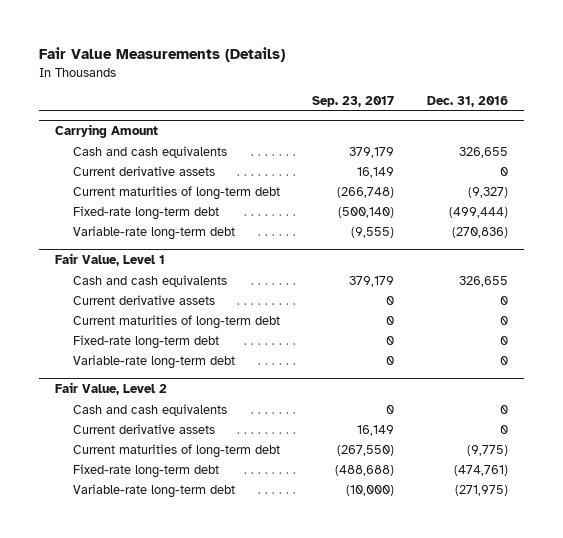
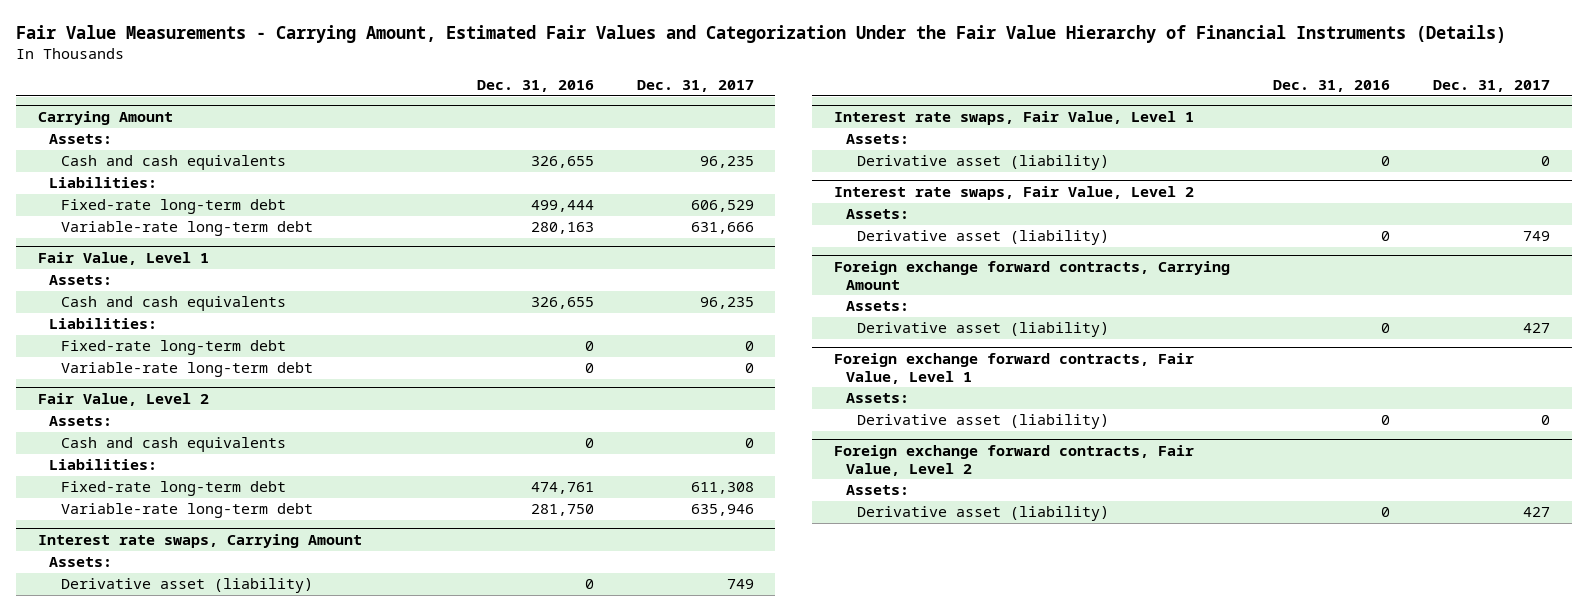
- Fair Value Measurements (Details)
+ Fair Value Measurements - Carrying Amount, Estimated Fair Values and Categorization Under the Fair Value Hierarchy of Financial Instruments (Details)
- | Sep. 23, 2017 | Dec. 31, 2016
+ | Dec. 31, 2016 | Dec. 31, 2017
@ Carrying Amount
+ Assets:
- Current derivative assets | 16,149 | 0
- Current maturities of long-term debt | (266,748) | (9,327)
- Fixed-rate long-term debt | (500,140) | (499,444)
- Variable-rate long-term debt | (9,555) | (270,836)
+ Liabilities:
+ Fixed-rate long-term debt | 499,444 | 606,529
+ Variable-rate long-term debt | 280,163 | 631,666
@ Fair Value, Level 1
+ Assets:
- Current derivative assets | 0 | 0
- Current maturities of long-term debt | 0 | 0
+ Liabilities:
@ Fair Value, Level 2
+ Assets:
- Current derivative assets | 16,149 | 0
- Current maturities of long-term debt | (267,550) | (9,775)
- Fixed-rate long-term debt | (488,688) | (474,761)
- Variable-rate long-term debt | (10,000) | (271,975)
+ Liabilities:
+ Fixed-rate long-term debt | 474,761 | 611,308
+ Variable-rate long-term debt | 281,750 | 635,946
+ Interest rate swaps, Carrying Amount
+ Assets:
+ Derivative asset (liability) | 0 | 749
+ Interest rate swaps, Fair Value, Level 1
+ Assets:
+ Derivative asset (liability) | 0 | 0
+ Interest rate swaps, Fair Value, Level 2
+ Assets:
+ Derivative asset (liability) | 0 | 749
+ Foreign exchange forward contracts, Carrying Amount
+ Assets:
+ Derivative asset (liability) | 0 | 427
+ Foreign exchange forward contracts, Fair Value, Level 1
+ Assets:
+ Derivative asset (liability) | 0 | 0
+ Foreign exchange forward contracts, Fair Value, Level 2
+ Assets:
+ Derivative asset (liability) | 0 | 427

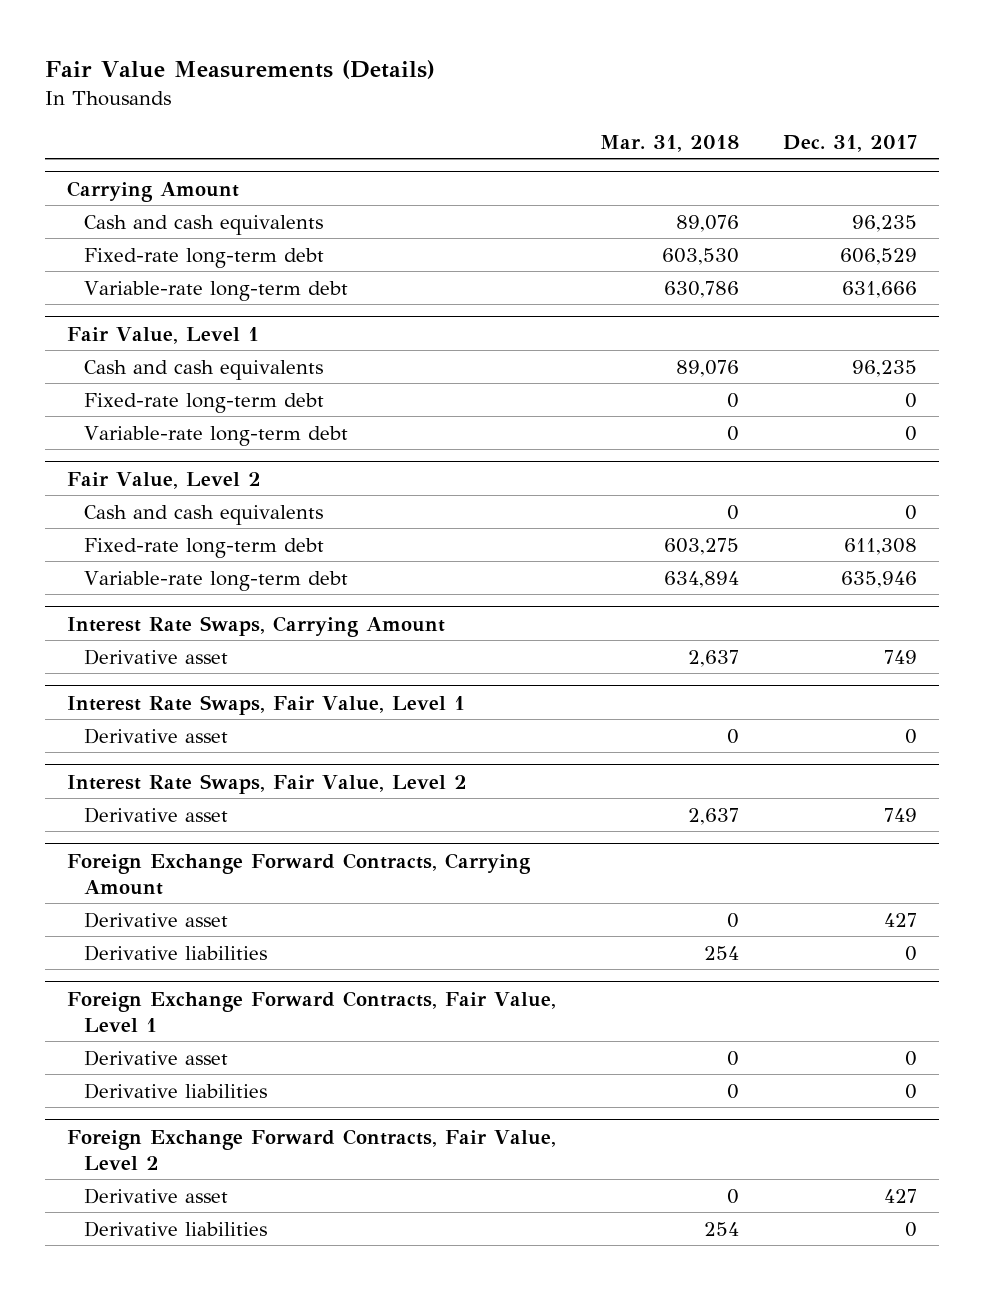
- Fair Value Measurements - Carrying Amount, Estimated Fair Values and Categorization Under the Fair Value Hierarchy of Financial Instruments (Details)
+ Fair Value Measurements (Details)
- | Dec. 31, 2016 | Dec. 31, 2017
+ | Mar. 31, 2018 | Dec. 31, 2017
@ Carrying Amount
- Assets:
- Liabilities:
@ Fair Value, Level 1
- Assets:
- Liabilities:
@ Fair Value, Level 2
- Assets:
- Liabilities:
- Interest rate swaps, Carrying Amount
- Assets:
- Derivative asset (liability) | 0 | 749
- Interest rate swaps, Fair Value, Level 1
- Assets:
- Derivative asset (liability) | 0 | 0
- Interest rate swaps, Fair Value, Level 2
- Assets:
- Derivative asset (liability) | 0 | 749
- Foreign exchange forward contracts, Carrying Amount
- Assets:
- Derivative asset (liability) | 0 | 427
- Foreign exchange forward contracts, Fair Value, Level 1
- Assets:
- Derivative asset (liability) | 0 | 0
- Foreign exchange forward contracts, Fair Value, Level 2
- Assets:
- Derivative asset (liability) | 0 | 427
+ Interest Rate Swaps, Carrying Amount
+ Derivative asset | 2,637 | 749
+ Interest Rate Swaps, Fair Value, Level 1
+ Derivative asset | 0 | 0
+ Interest Rate Swaps, Fair Value, Level 2
+ Derivative asset | 2,637 | 749
+ Foreign Exchange Forward Contracts, Carrying Amount
+ Derivative asset | 0 | 427
+ Derivative liabilities | 254 | 0
+ Foreign Exchange Forward Contracts, Fair Value, Level 1
+ Derivative asset | 0 | 0
+ Derivative liabilities | 0 | 0
+ Foreign Exchange Forward Contracts, Fair Value, Level 2
+ Derivative asset | 0 | 427
+ Derivative liabilities | 254 | 0

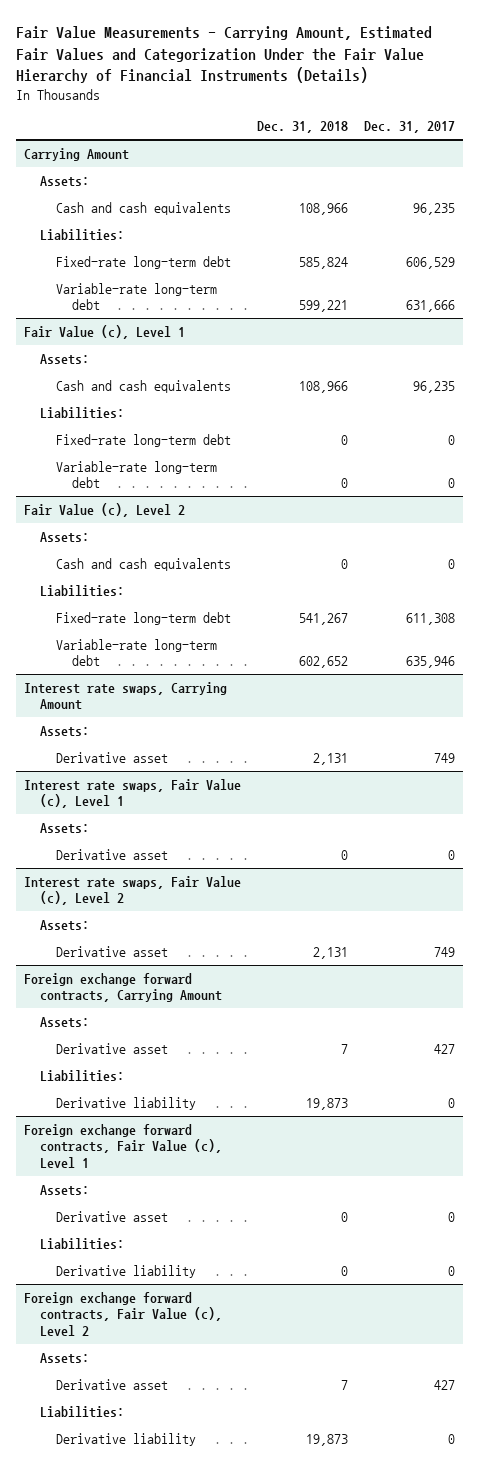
- Fair Value Measurements (Details)
+ Fair Value Measurements - Carrying Amount, Estimated Fair Values and Categorization Under the Fair Value Hierarchy of Financial Instruments (Details)
- | Mar. 31, 2018 | Dec. 31, 2017
+ | Dec. 31, 2018 | Dec. 31, 2017
@ Carrying Amount
+ Assets:
+ Liabilities:
- Fair Value, Level 1
+ Fair Value (c), Level 1
+ Assets:
+ Liabilities:
- Fair Value, Level 2
+ Fair Value (c), Level 2
+ Assets:
+ Liabilities:
- Interest Rate Swaps, Carrying Amount
+ Interest rate swaps, Carrying Amount
+ Assets:
- Interest Rate Swaps, Fair Value, Level 1
+ Interest rate swaps, Fair Value (c), Level 1
+ Assets:
- Interest Rate Swaps, Fair Value, Level 2
+ Interest rate swaps, Fair Value (c), Level 2
+ Assets:
- Foreign Exchange Forward Contracts, Carrying Amount
+ Foreign exchange forward contracts, Carrying Amount
+ Assets:
- Derivative liabilities | 254 | 0
- Foreign Exchange Forward Contracts, Fair Value, Level 1
+ Liabilities:
+ Derivative liability | 19,873 | 0
+ Foreign exchange forward contracts, Fair Value (c), Level 1
+ Assets:
- Derivative liabilities | 0 | 0
- Foreign Exchange Forward Contracts, Fair Value, Level 2
+ Liabilities:
+ Derivative liability | 0 | 0
+ Foreign exchange forward contracts, Fair Value (c), Level 2
+ Assets:
- Derivative liabilities | 254 | 0
+ Liabilities:
+ Derivative liability | 19,873 | 0

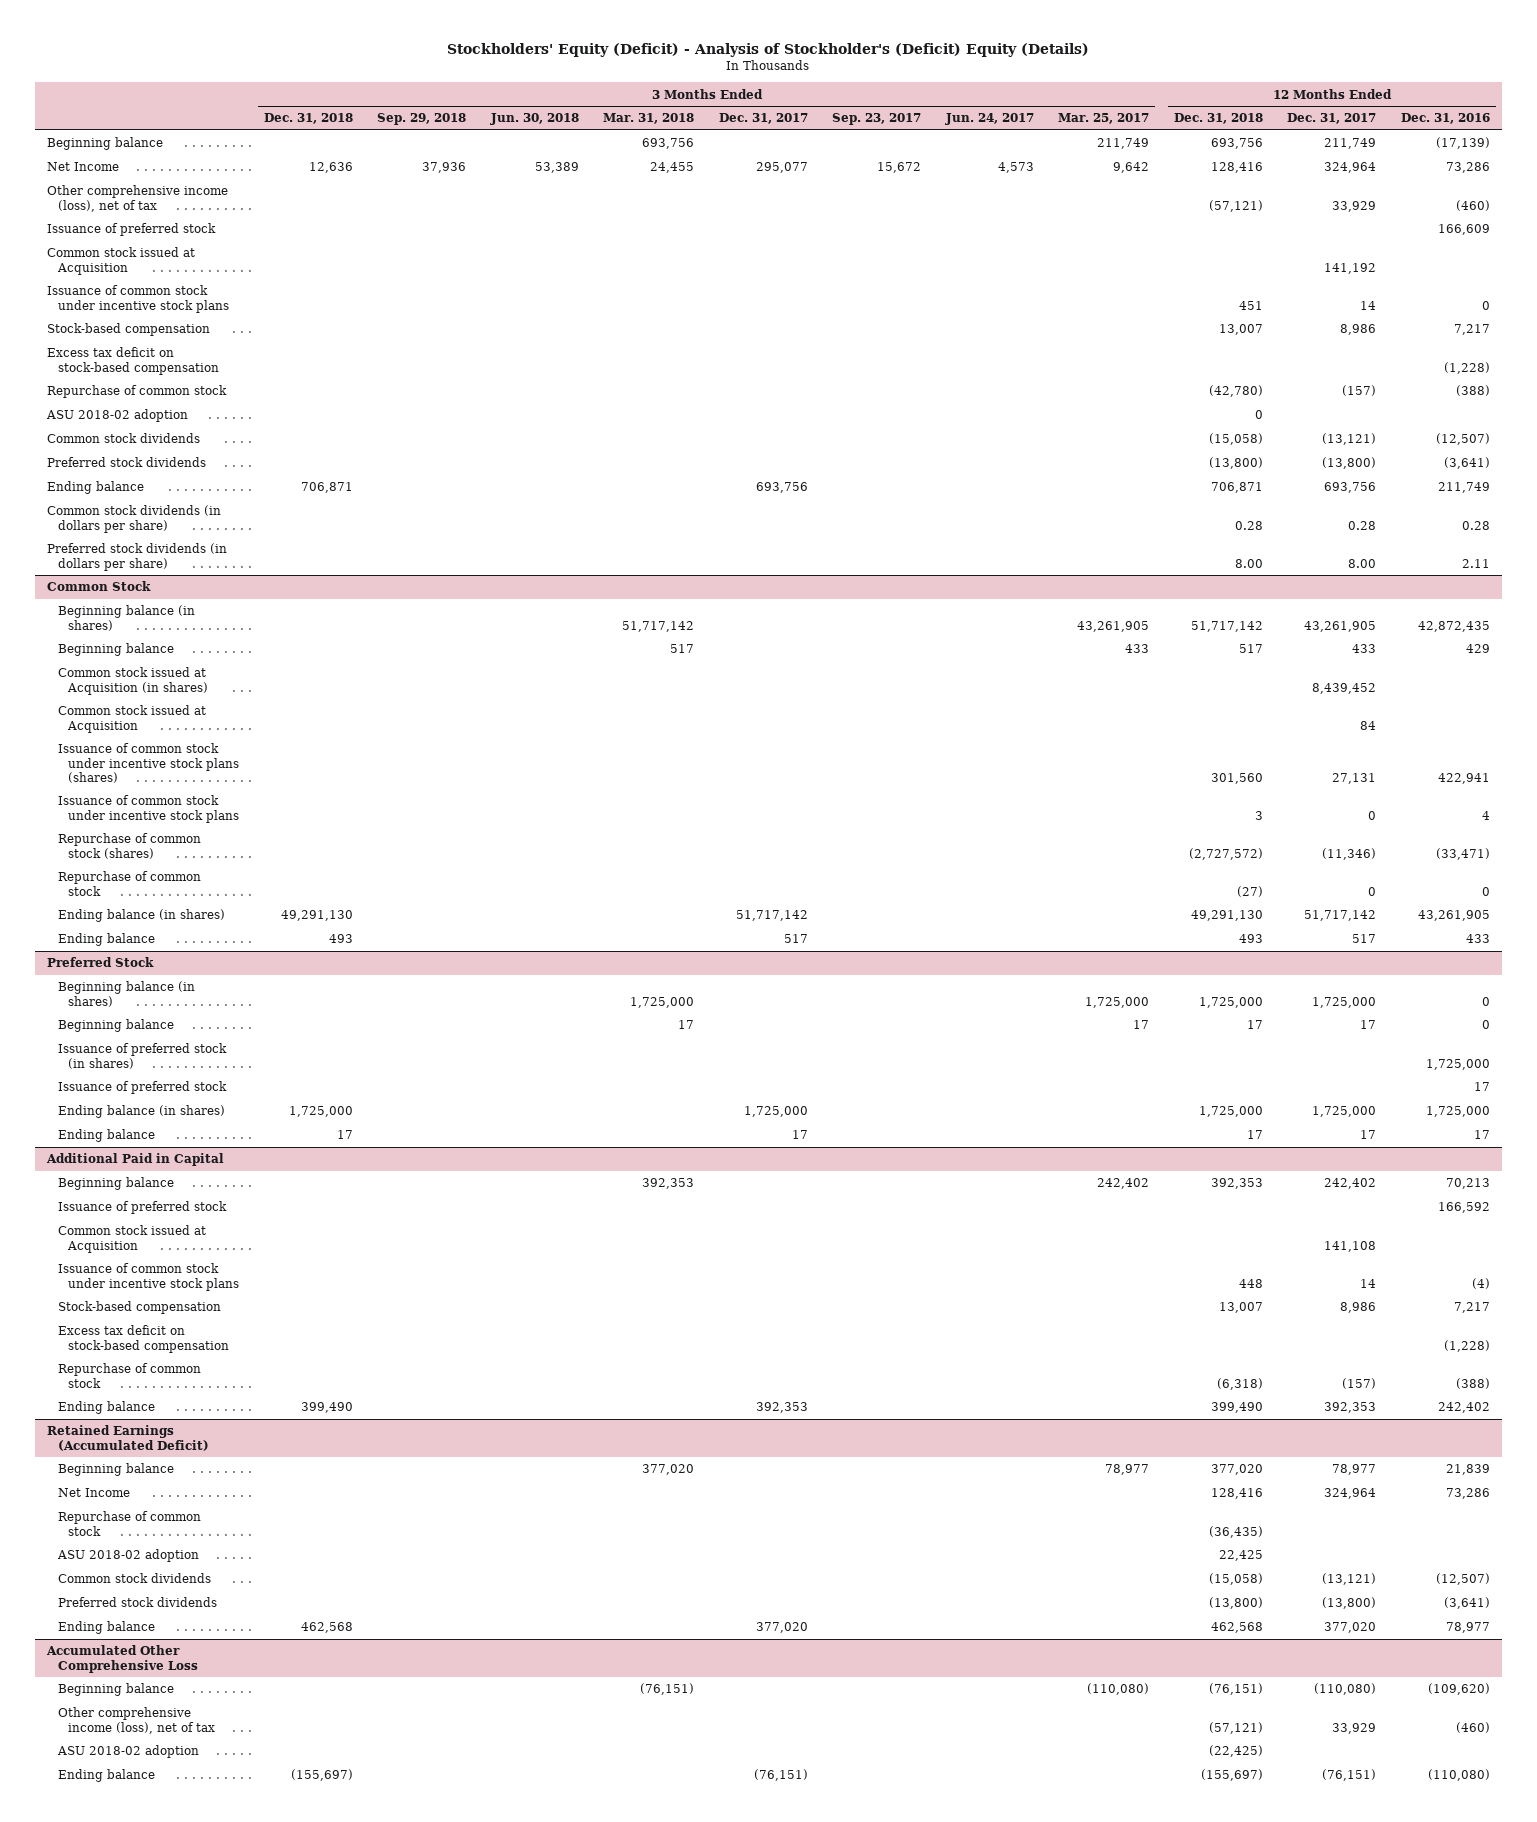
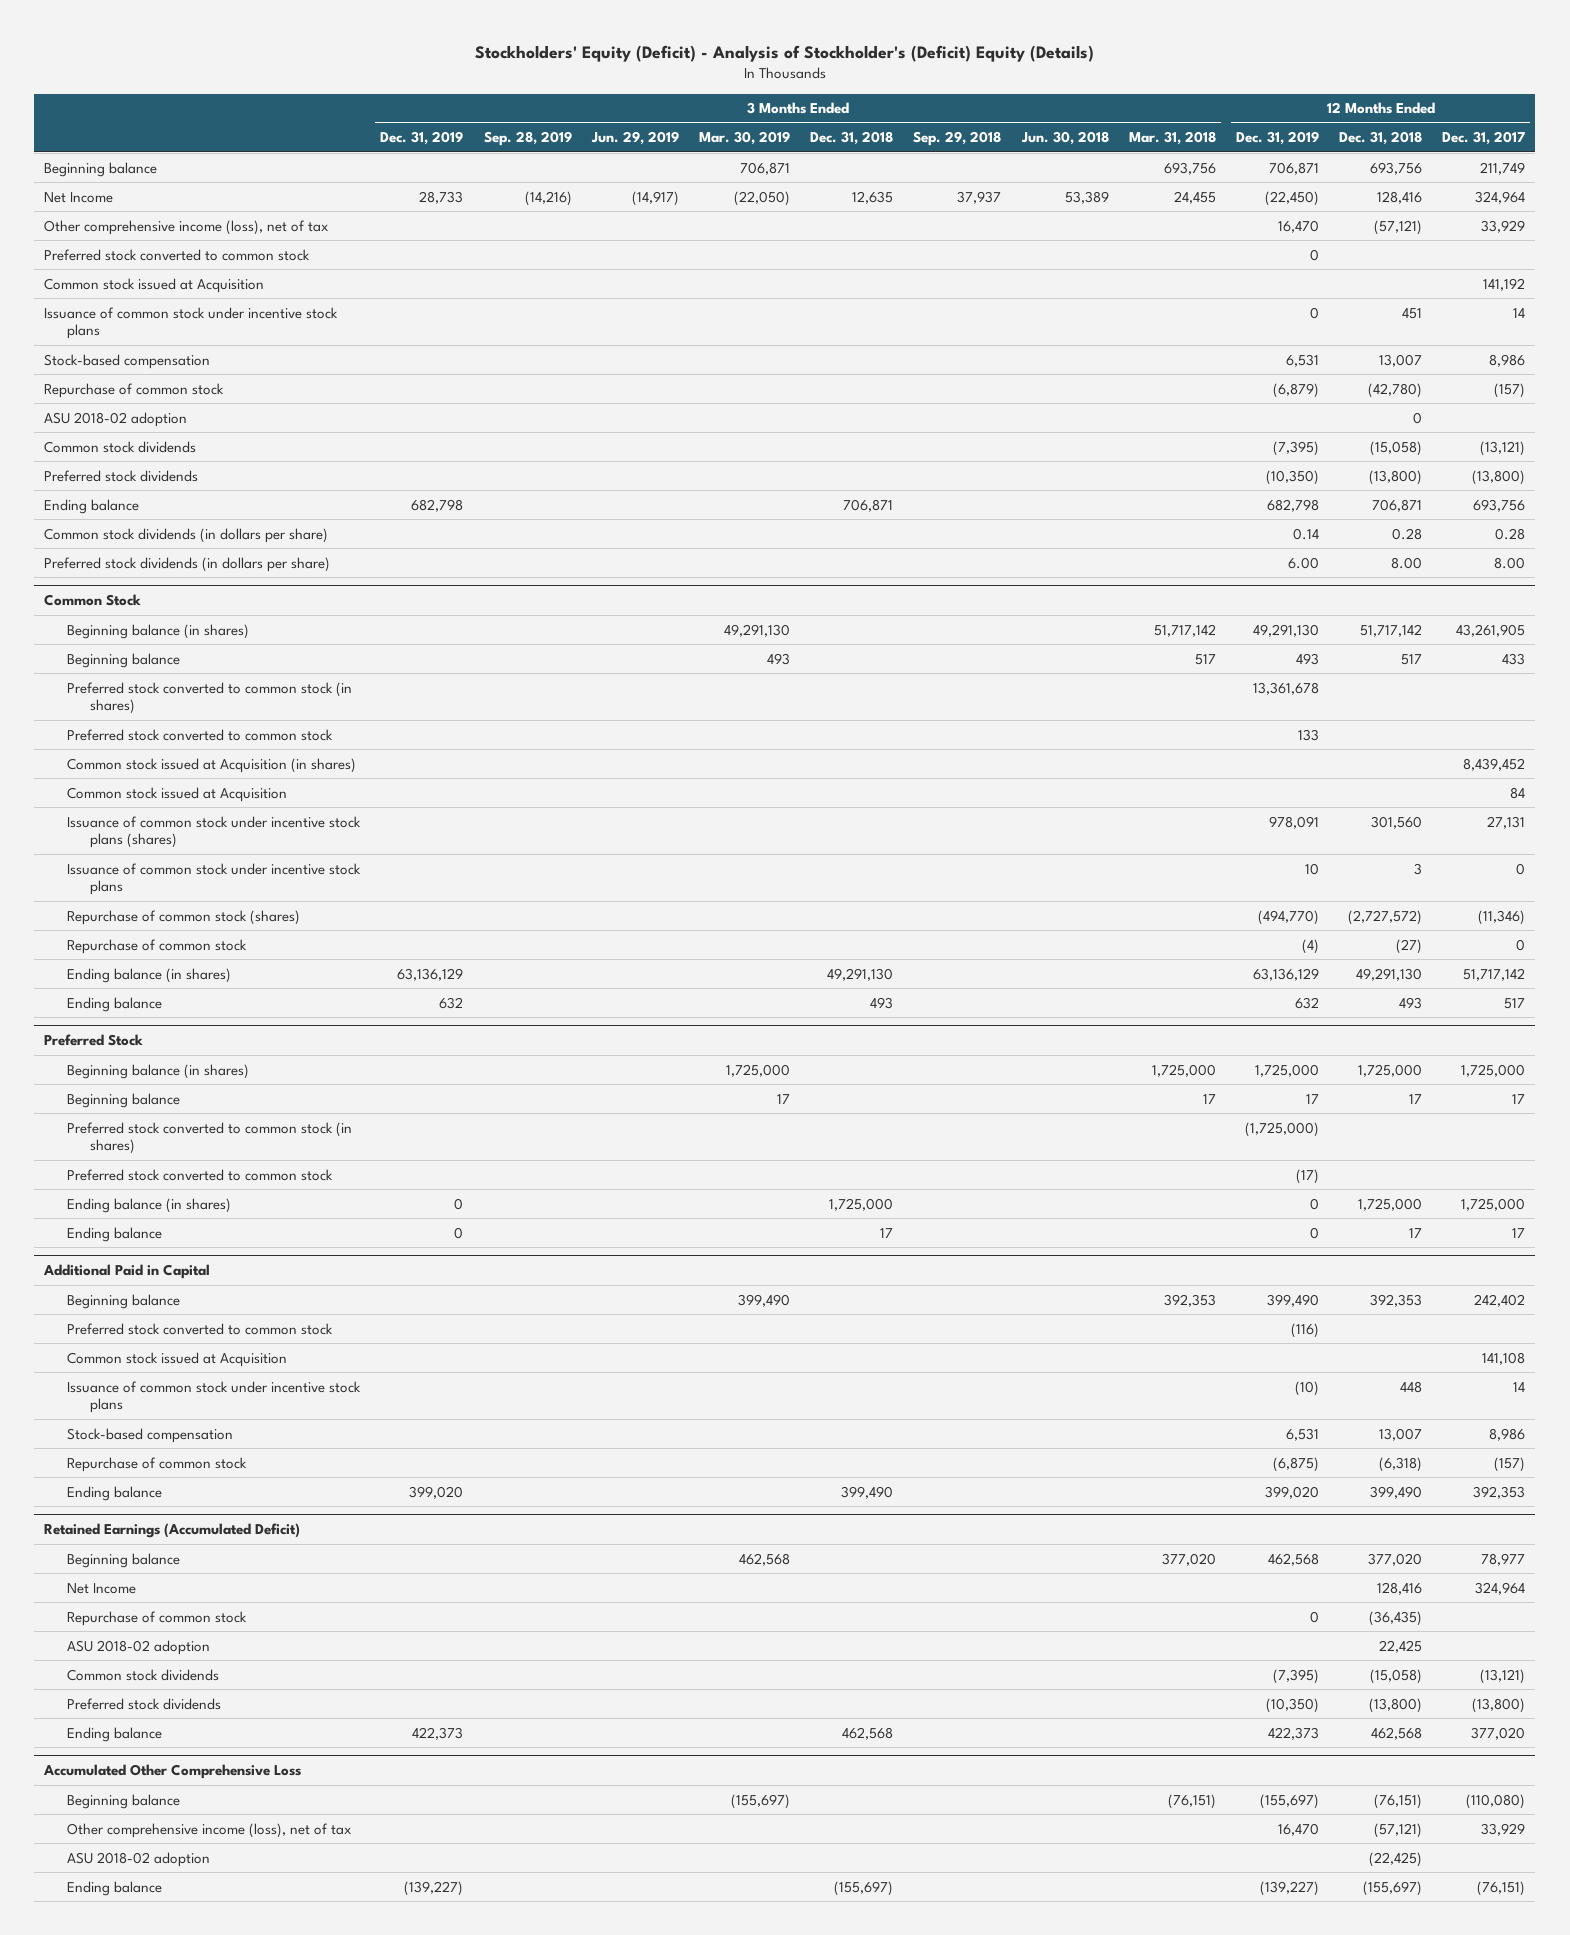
- | 3 Months Ended Dec. 31, 2018 | 3 Months Ended Sep. 29, 2018 | 3 Months Ended Jun. 30, 2018 | 3 Months Ended Mar. 31, 2018 | 3 Months Ended Dec. 31, 2017 | 3 Months Ended Sep. 23, 2017 | 3 Months Ended Jun. 24, 2017 | 3 Months Ended Mar. 25, 2017 | 12 Months Ended Dec. 31, 2018 | 12 Months Ended Dec. 31, 2017 | 12 Months Ended Dec. 31, 2016
+ | 3 Months Ended Dec. 31, 2019 | 3 Months Ended Sep. 28, 2019 | 3 Months Ended Jun. 29, 2019 | 3 Months Ended Mar. 30, 2019 | 3 Months Ended Dec. 31, 2018 | 3 Months Ended Sep. 29, 2018 | 3 Months Ended Jun. 30, 2018 | 3 Months Ended Mar. 31, 2018 | 12 Months Ended Dec. 31, 2019 | 12 Months Ended Dec. 31, 2018 | 12 Months Ended Dec. 31, 2017
- Net Income | 12,636 | 37,936 | 53,389 | 24,455 | 295,077 | 15,672 | 4,573 | 9,642 | 128,416 | 324,964 | 73,286
+ Net Income | 28,733 | (14,216) | (14,917) | (22,050) | 12,635 | 37,937 | 53,389 | 24,455 | (22,450) | 128,416 | 324,964
- Issuance of preferred stock | | | | | | | | | | | 166,609
+ Preferred stock converted to common stock | | | | | | | | | 0 | |
- Excess tax deficit on stock-based compensation | | | | | | | | | | | (1,228)
@ Common Stock
+ Preferred stock converted to common stock (in shares) | | | | | | | | | 13,361,678 | |
+ Preferred stock converted to common stock | | | | | | | | | 133 | |
@ Preferred Stock
- Issuance of preferred stock (in shares) | | | | | | | | | | | 1,725,000
- Issuance of preferred stock | | | | | | | | | | | 17
+ Preferred stock converted to common stock (in shares) | | | | | | | | | (1,725,000) | |
+ Preferred stock converted to common stock | | | | | | | | | (17) | |
@ Additional Paid in Capital
- Issuance of preferred stock | | | | | | | | | | | 166,592
+ Preferred stock converted to common stock | | | | | | | | | (116) | |
- Excess tax deficit on stock-based compensation | | | | | | | | | | | (1,228)

